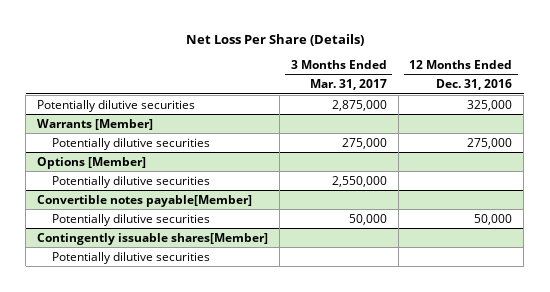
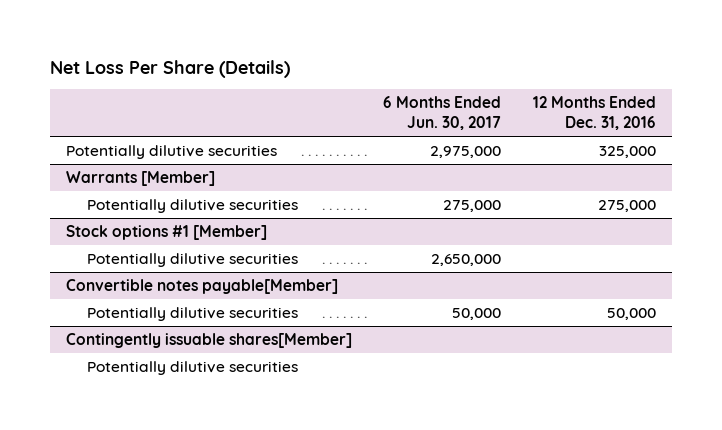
- | 3 Months Ended Mar. 31, 2017 | 12 Months Ended Dec. 31, 2016
+ | 6 Months Ended Jun. 30, 2017 | 12 Months Ended Dec. 31, 2016
- Options [Member]
+ Stock options #1 [Member]

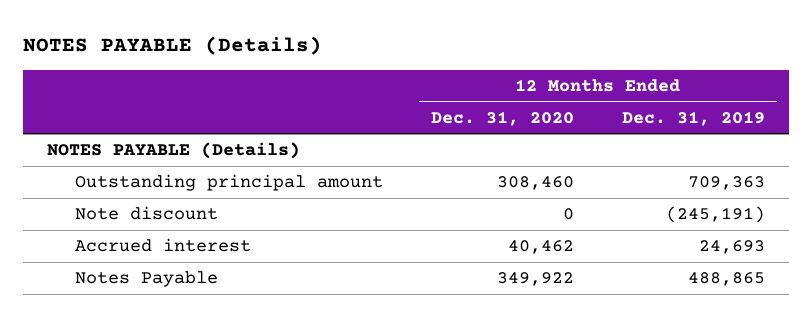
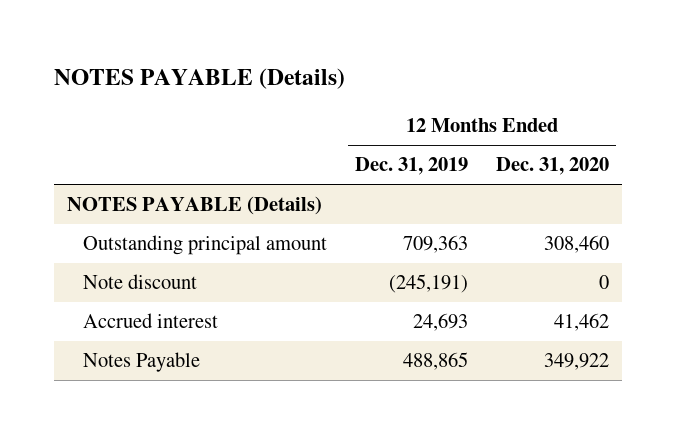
- | 12 Months Ended Dec. 31, 2020 | 12 Months Ended Dec. 31, 2019
+ | 12 Months Ended Dec. 31, 2019 | 12 Months Ended Dec. 31, 2020
- Accrued interest | 40,462 | 24,693
+ Accrued interest | 24,693 | 41,462

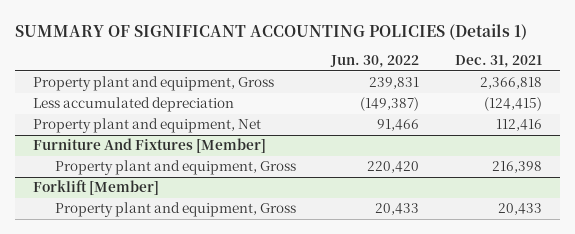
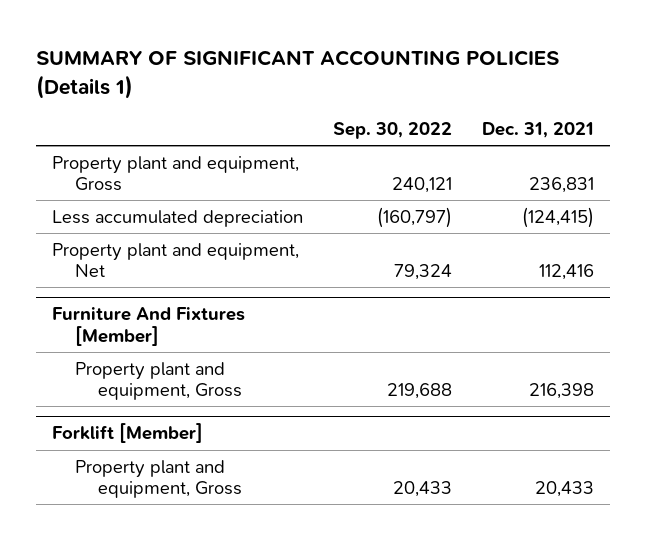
- | Jun. 30, 2022 | Dec. 31, 2021
+ | Sep. 30, 2022 | Dec. 31, 2021
- Property plant and equipment, Gross | 239,831 | 2,366,818
+ Property plant and equipment, Gross | 240,121 | 236,831

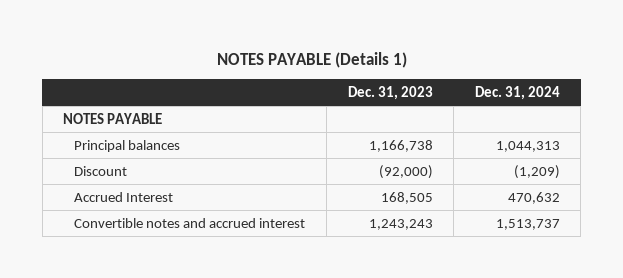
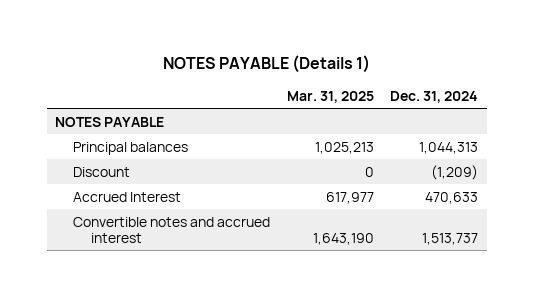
- | Dec. 31, 2023 | Dec. 31, 2024
+ | Mar. 31, 2025 | Dec. 31, 2024
- Accrued Interest | 168,505 | 470,632
+ Accrued Interest | 617,977 | 470,633

